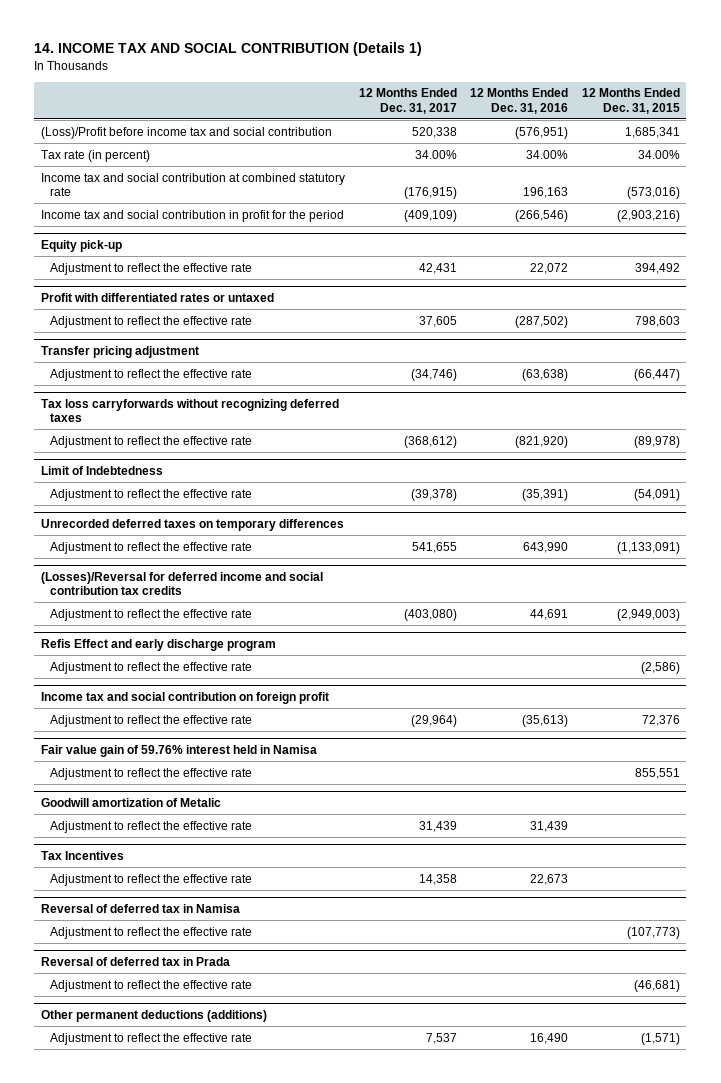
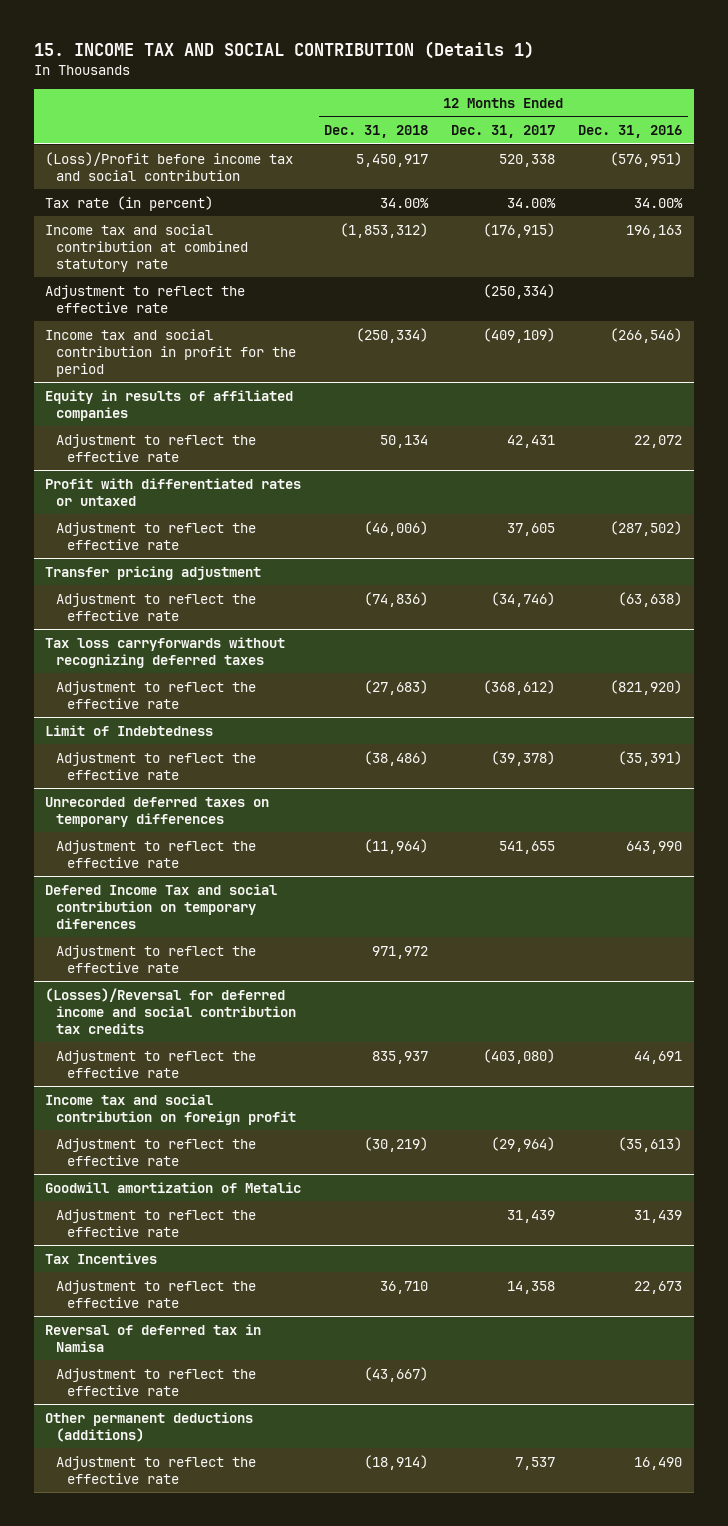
- 14. INCOME TAX AND SOCIAL CONTRIBUTION (Details 1)
+ 15. INCOME TAX AND SOCIAL CONTRIBUTION (Details 1)
- | 12 Months Ended Dec. 31, 2017 | 12 Months Ended Dec. 31, 2016 | 12 Months Ended Dec. 31, 2015
+ | 12 Months Ended Dec. 31, 2018 | 12 Months Ended Dec. 31, 2017 | 12 Months Ended Dec. 31, 2016
+ Adjustment to reflect the effective rate | | (250,334) |
- Equity pick-up
+ Equity in results of affiliated companies
+ Defered Income Tax and social contribution on temporary diferences
+ Adjustment to reflect the effective rate | 971,972 | |
- Refis Effect and early discharge program
- Adjustment to reflect the effective rate | | | (2,586)
- Fair value gain of 59.76% interest held in Namisa
- Adjustment to reflect the effective rate | | | 855,551
- Reversal of deferred tax in Prada
- Adjustment to reflect the effective rate | | | (46,681)

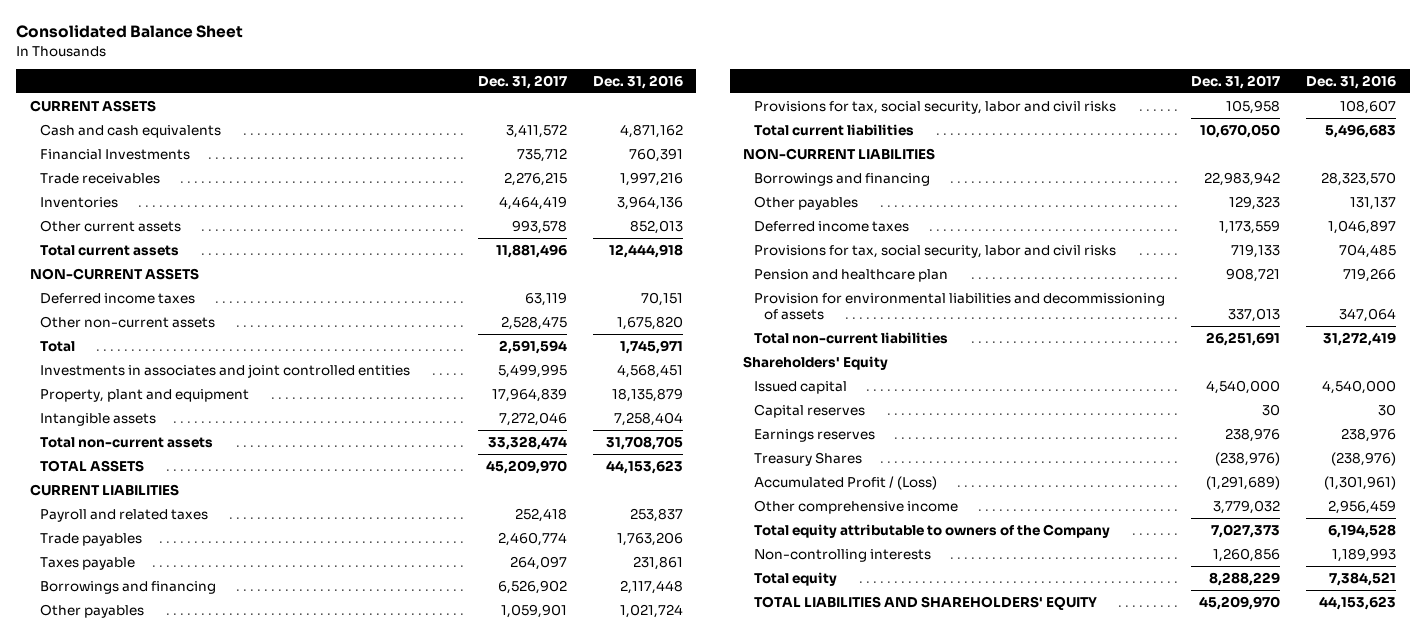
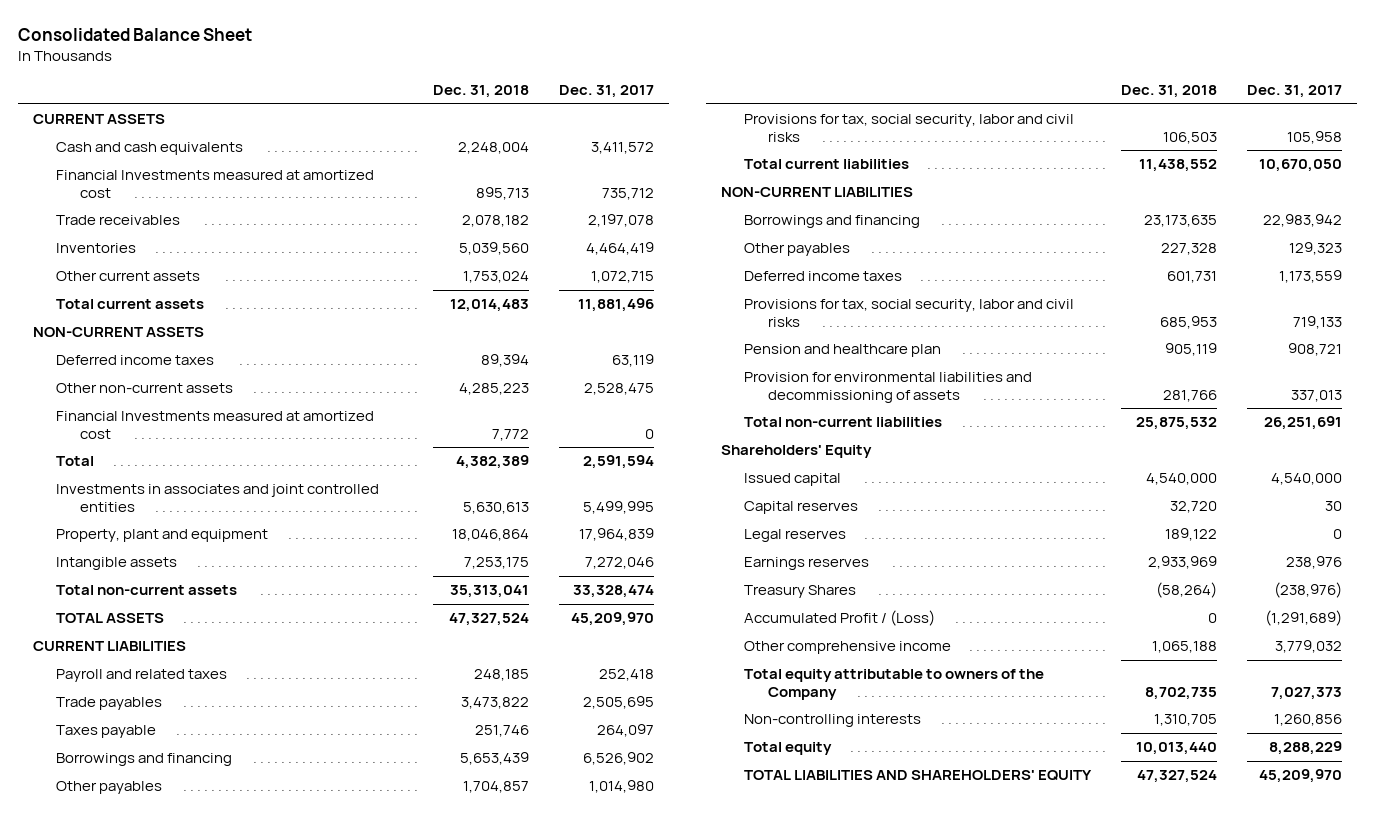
- | Dec. 31, 2017 | Dec. 31, 2016
+ | Dec. 31, 2018 | Dec. 31, 2017
- Financial Investments | 735,712 | 760,391
- Trade receivables | 2,276,215 | 1,997,216
+ Financial Investments measured at amortized cost | 895,713 | 735,712
+ Trade receivables | 2,078,182 | 2,197,078
- Other current assets | 993,578 | 852,013
+ Other current assets | 1,753,024 | 1,072,715
+ Financial Investments measured at amortized cost | 7,772 | 0
- Trade payables | 2,460,774 | 1,763,206
+ Trade payables | 3,473,822 | 2,505,695
- Other payables | 1,059,901 | 1,021,724
+ Other payables | 1,704,857 | 1,014,980
+ Legal reserves | 189,122 | 0

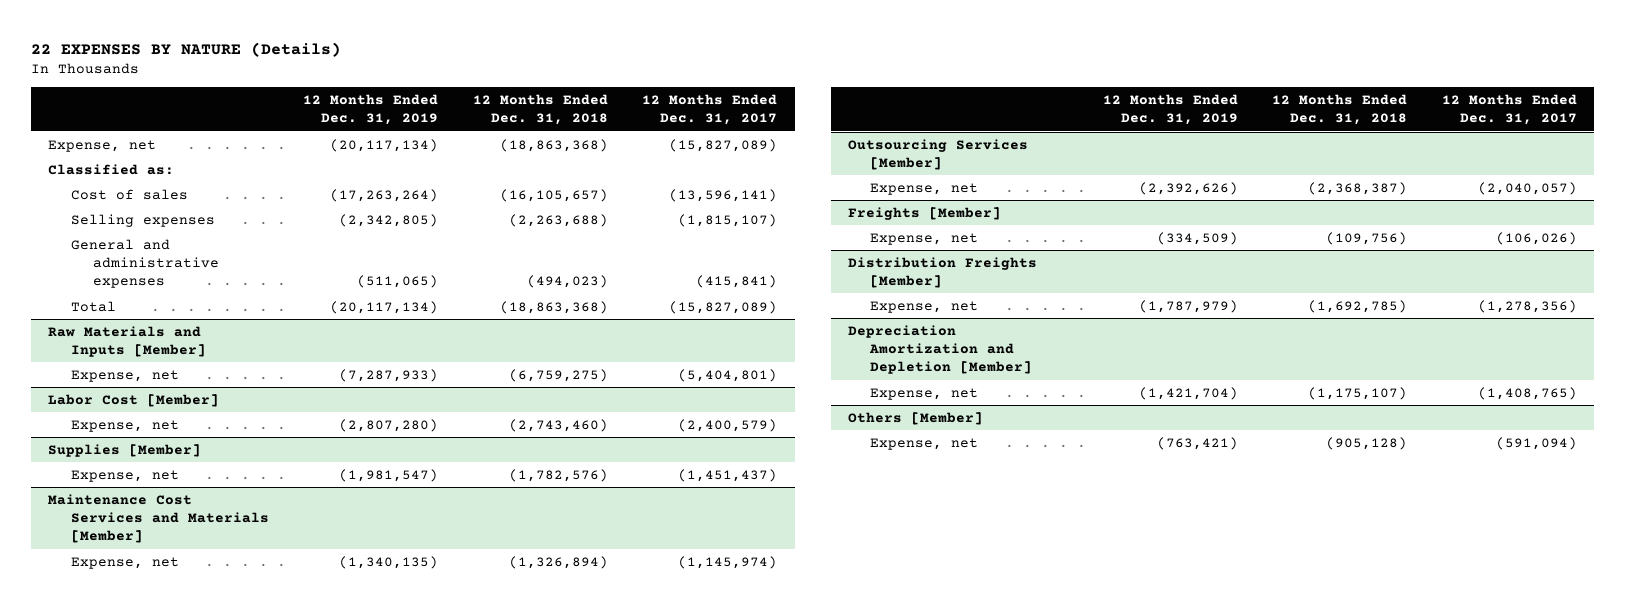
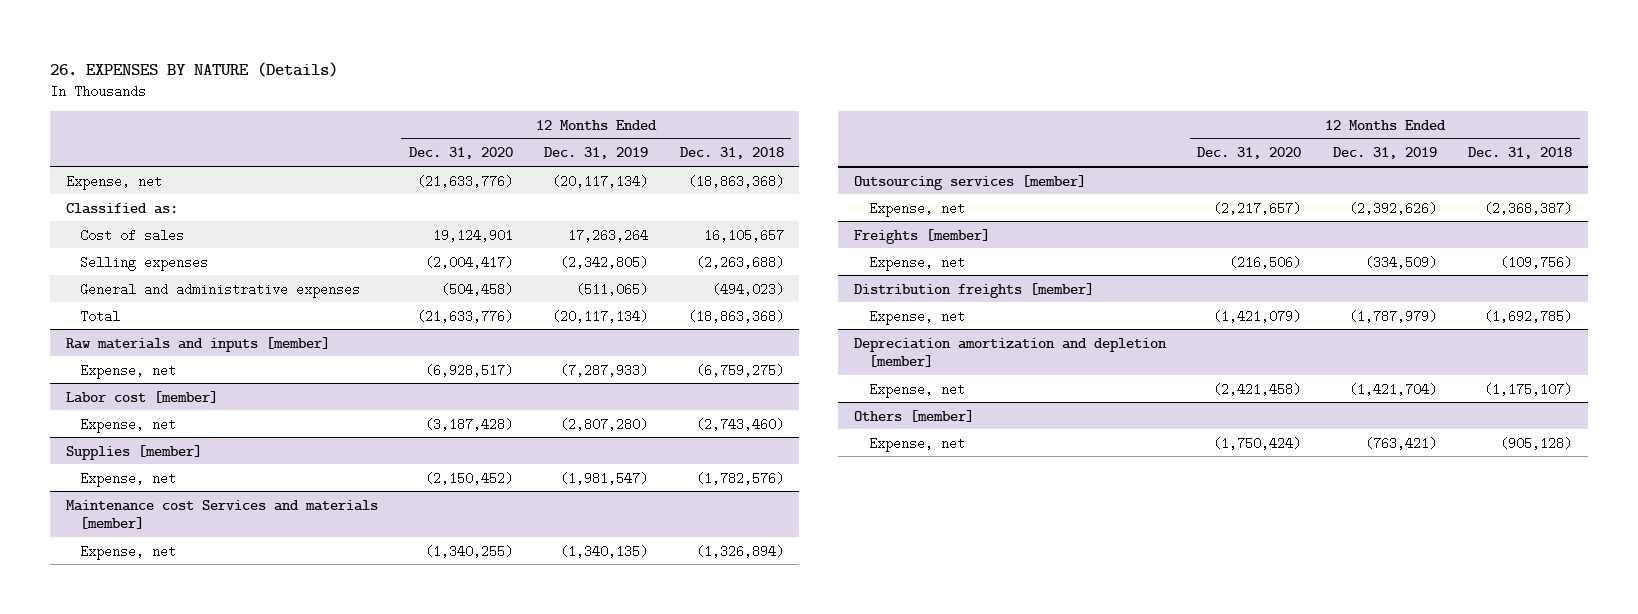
- 22 EXPENSES BY NATURE (Details)
+ 26. EXPENSES BY NATURE (Details)
- | 12 Months Ended Dec. 31, 2019 | 12 Months Ended Dec. 31, 2018 | 12 Months Ended Dec. 31, 2017
+ | 12 Months Ended Dec. 31, 2020 | 12 Months Ended Dec. 31, 2019 | 12 Months Ended Dec. 31, 2018
- Cost of sales | (17,263,264) | (16,105,657) | (13,596,141)
+ Cost of sales | 19,124,901 | 17,263,264 | 16,105,657
- Raw Materials and Inputs [Member]
+ Raw materials and inputs [member]
- Labor Cost [Member]
+ Labor cost [member]
- Supplies [Member]
+ Supplies [member]
- Maintenance Cost Services and Materials [Member]
+ Maintenance cost Services and materials [member]
- Outsourcing Services [Member]
+ Outsourcing services [member]
- Freights [Member]
+ Freights [member]
- Distribution Freights [Member]
+ Distribution freights [member]
- Depreciation Amortization and Depletion [Member]
+ Depreciation amortization and depletion [member]
- Others [Member]
+ Others [member]

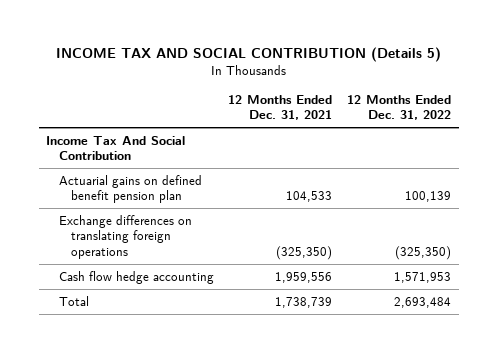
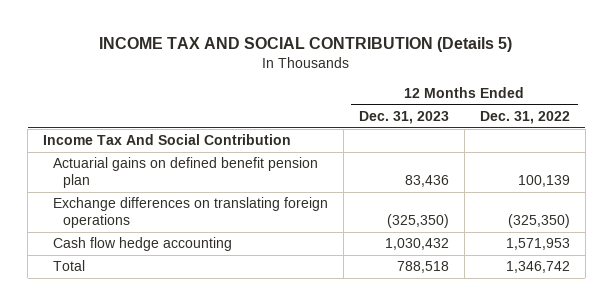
- | 12 Months Ended Dec. 31, 2021 | 12 Months Ended Dec. 31, 2022
+ | 12 Months Ended Dec. 31, 2023 | 12 Months Ended Dec. 31, 2022
- Total | 1,738,739 | 2,693,484
+ Total | 788,518 | 1,346,742

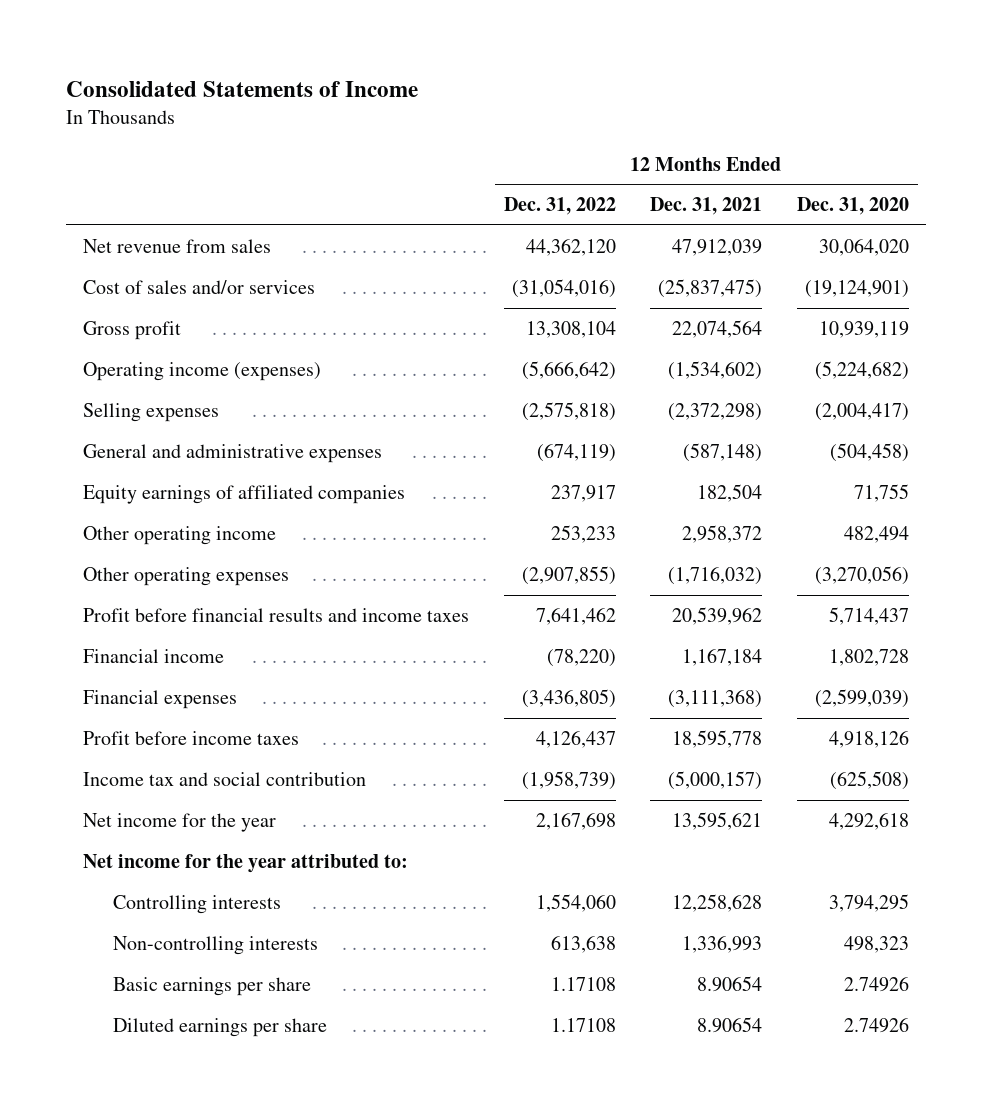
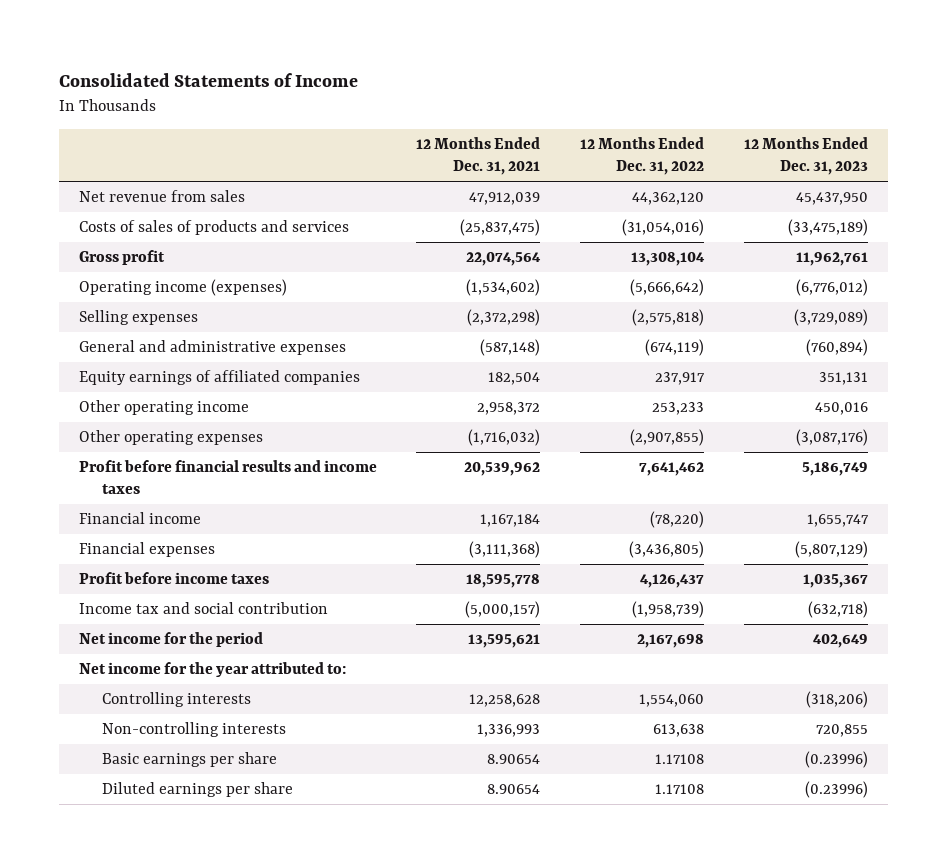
- | 12 Months Ended Dec. 31, 2022 | 12 Months Ended Dec. 31, 2021 | 12 Months Ended Dec. 31, 2020
+ | 12 Months Ended Dec. 31, 2021 | 12 Months Ended Dec. 31, 2022 | 12 Months Ended Dec. 31, 2023
- Cost of sales and/or services | (31,054,016) | (25,837,475) | (19,124,901)
+ Costs of sales of products and services | (25,837,475) | (31,054,016) | (33,475,189)
- Net income for the year | 2,167,698 | 13,595,621 | 4,292,618
+ Net income for the period | 13,595,621 | 2,167,698 | 402,649

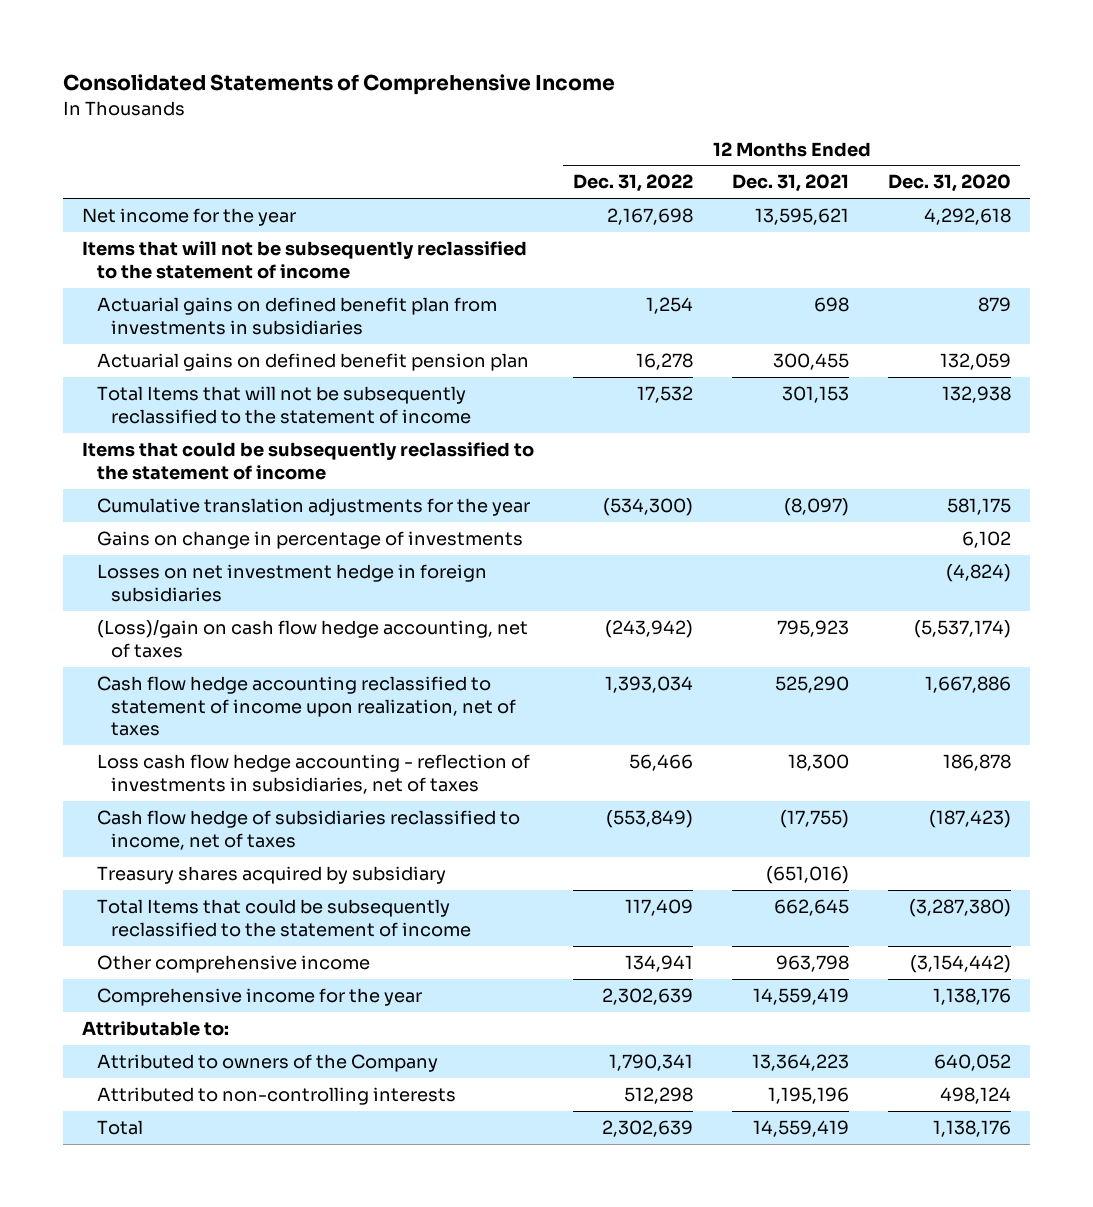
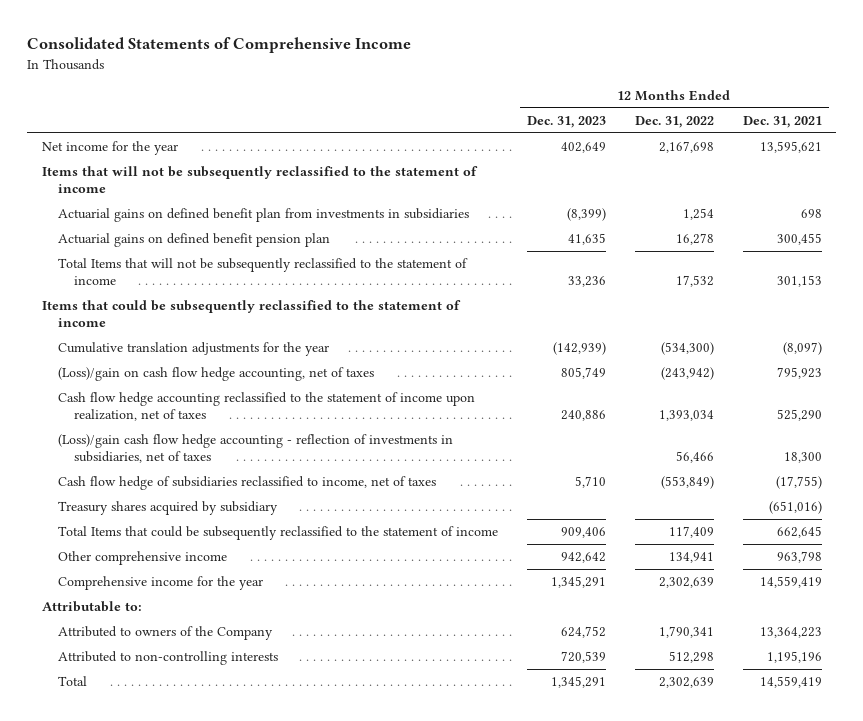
- | 12 Months Ended Dec. 31, 2022 | 12 Months Ended Dec. 31, 2021 | 12 Months Ended Dec. 31, 2020
+ | 12 Months Ended Dec. 31, 2023 | 12 Months Ended Dec. 31, 2022 | 12 Months Ended Dec. 31, 2021
- Gains on change in percentage of investments | | | 6,102
- Losses on net investment hedge in foreign subsidiaries | | | (4,824)
- Cash flow hedge accounting reclassified to statement of income upon realization, net of taxes | 1,393,034 | 525,290 | 1,667,886
- Loss cash flow hedge accounting - reflection of investments in subsidiaries, net of taxes | 56,466 | 18,300 | 186,878
+ Cash flow hedge accounting reclassified to the statement of income upon realization, net of taxes | 240,886 | 1,393,034 | 525,290
+ (Loss)/gain cash flow hedge accounting - reflection of investments in subsidiaries, net of taxes | | 56,466 | 18,300

